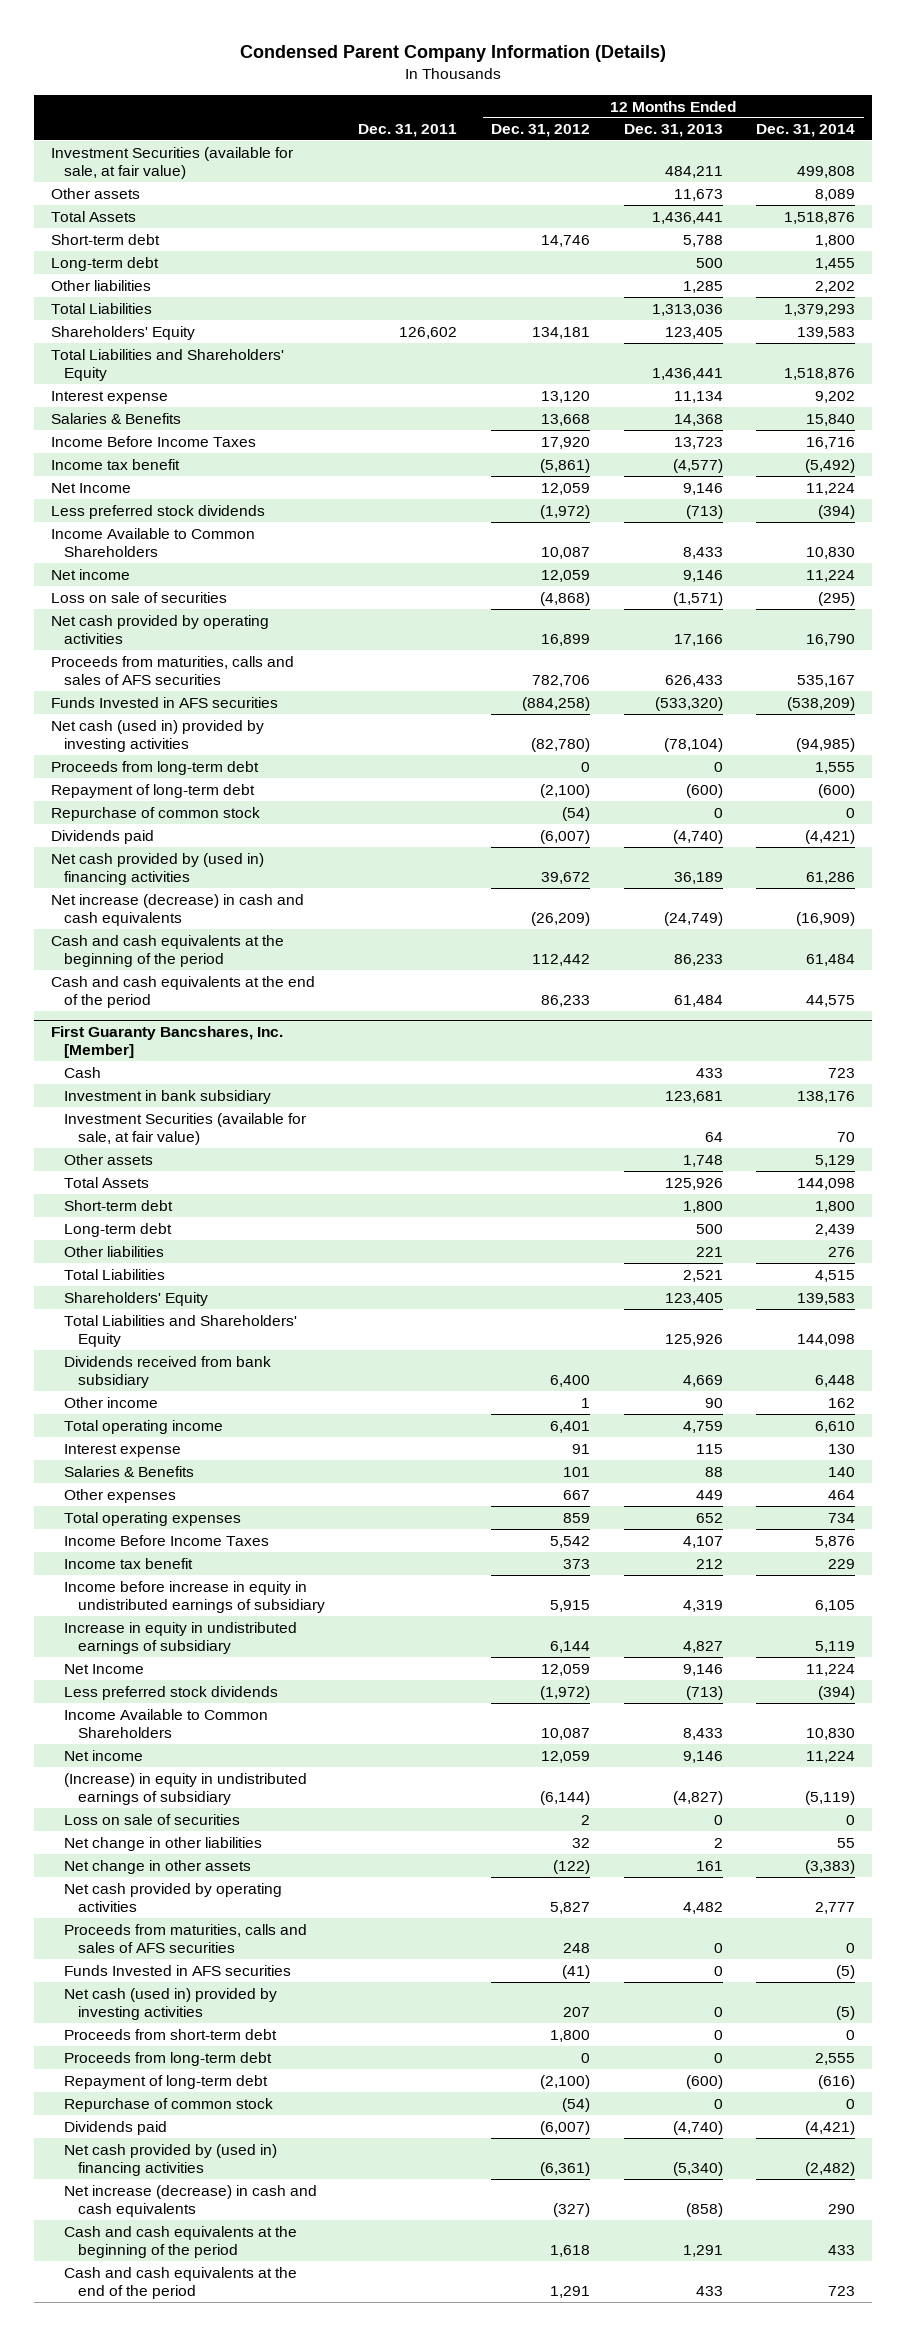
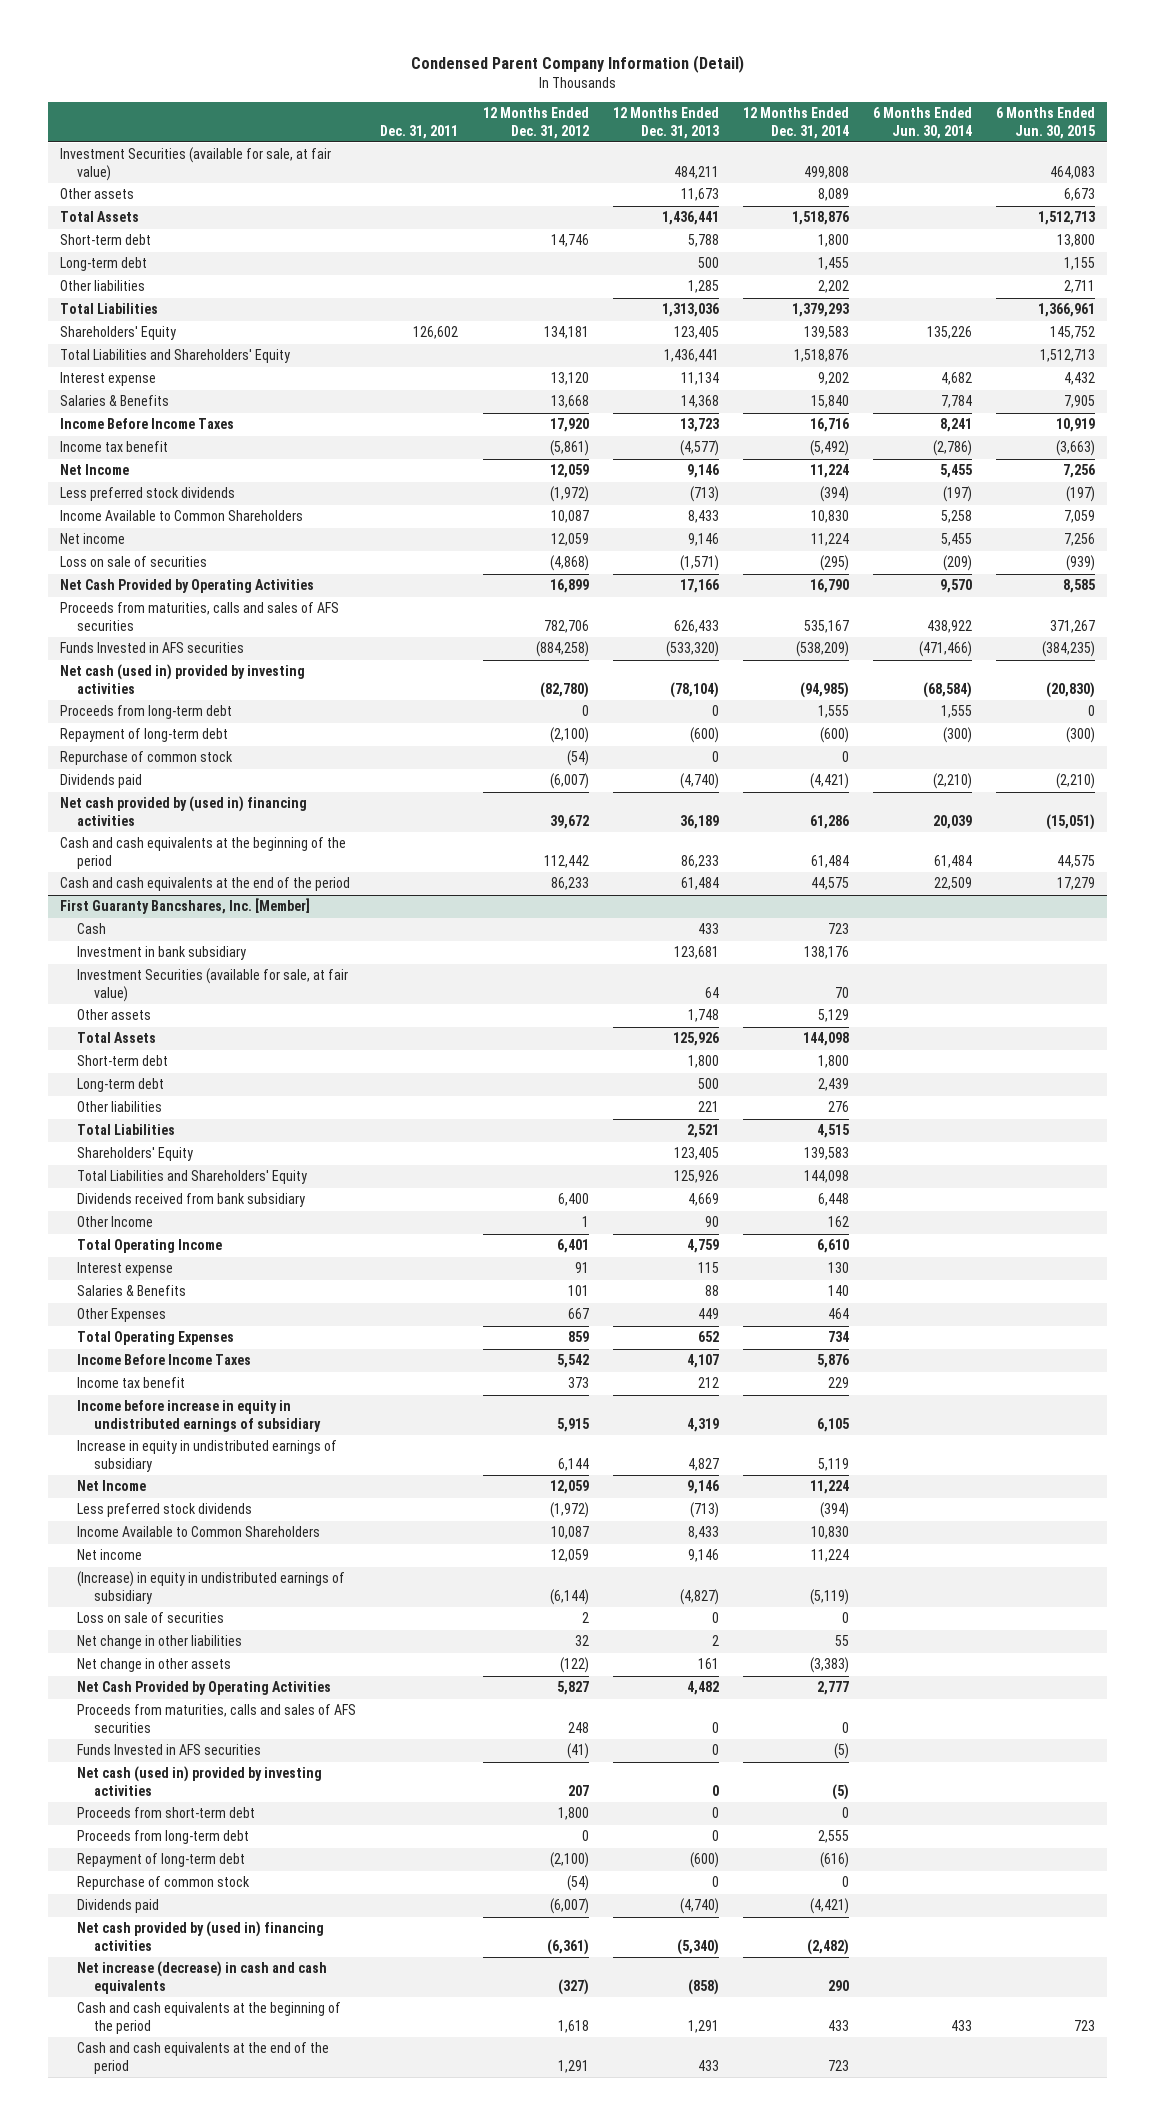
- Condensed Parent Company Information (Details)
+ Condensed Parent Company Information (Detail)
- | Dec. 31, 2011 | 12 Months Ended Dec. 31, 2012 | 12 Months Ended Dec. 31, 2013 | 12 Months Ended Dec. 31, 2014
+ | Dec. 31, 2011 | 12 Months Ended Dec. 31, 2012 | 12 Months Ended Dec. 31, 2013 | 12 Months Ended Dec. 31, 2014 | 6 Months Ended Jun. 30, 2014 | 6 Months Ended Jun. 30, 2015
- Net cash provided by operating activities | | 16,899 | 17,166 | 16,790
+ Net Cash Provided by Operating Activities | | 16,899 | 17,166 | 16,790 | 9,570 | 8,585
- Net increase (decrease) in cash and cash equivalents | | (26,209) | (24,749) | (16,909)
@ First Guaranty Bancshares, Inc. [Member]
- Other income | | 1 | 90 | 162
- Total operating income | | 6,401 | 4,759 | 6,610
+ Other Income | | 1 | 90 | 162 | |
+ Total Operating Income | | 6,401 | 4,759 | 6,610 | |
- Other expenses | | 667 | 449 | 464
- Total operating expenses | | 859 | 652 | 734
+ Other Expenses | | 667 | 449 | 464 | |
+ Total Operating Expenses | | 859 | 652 | 734 | |
- Net cash provided by operating activities | | 5,827 | 4,482 | 2,777
+ Net Cash Provided by Operating Activities | | 5,827 | 4,482 | 2,777 | |

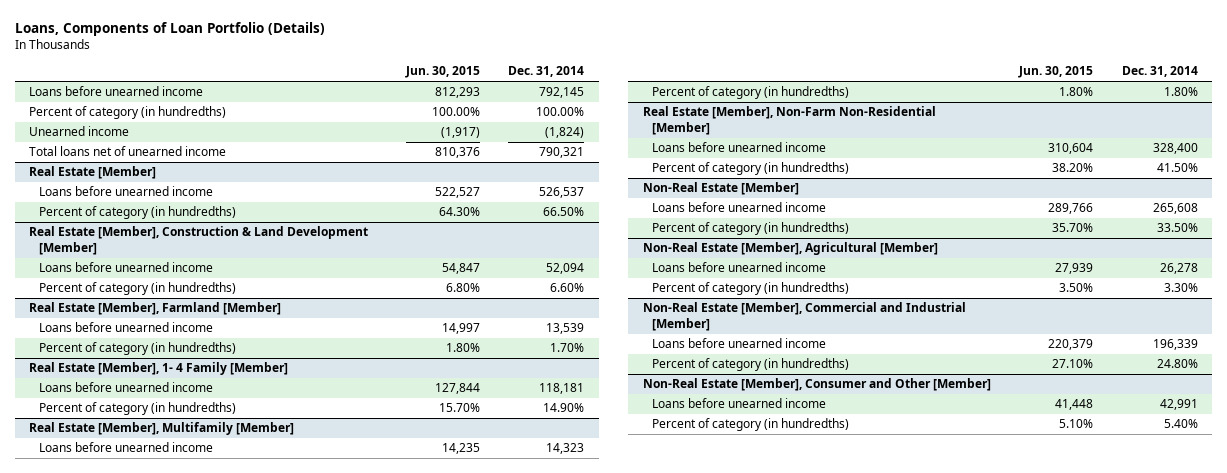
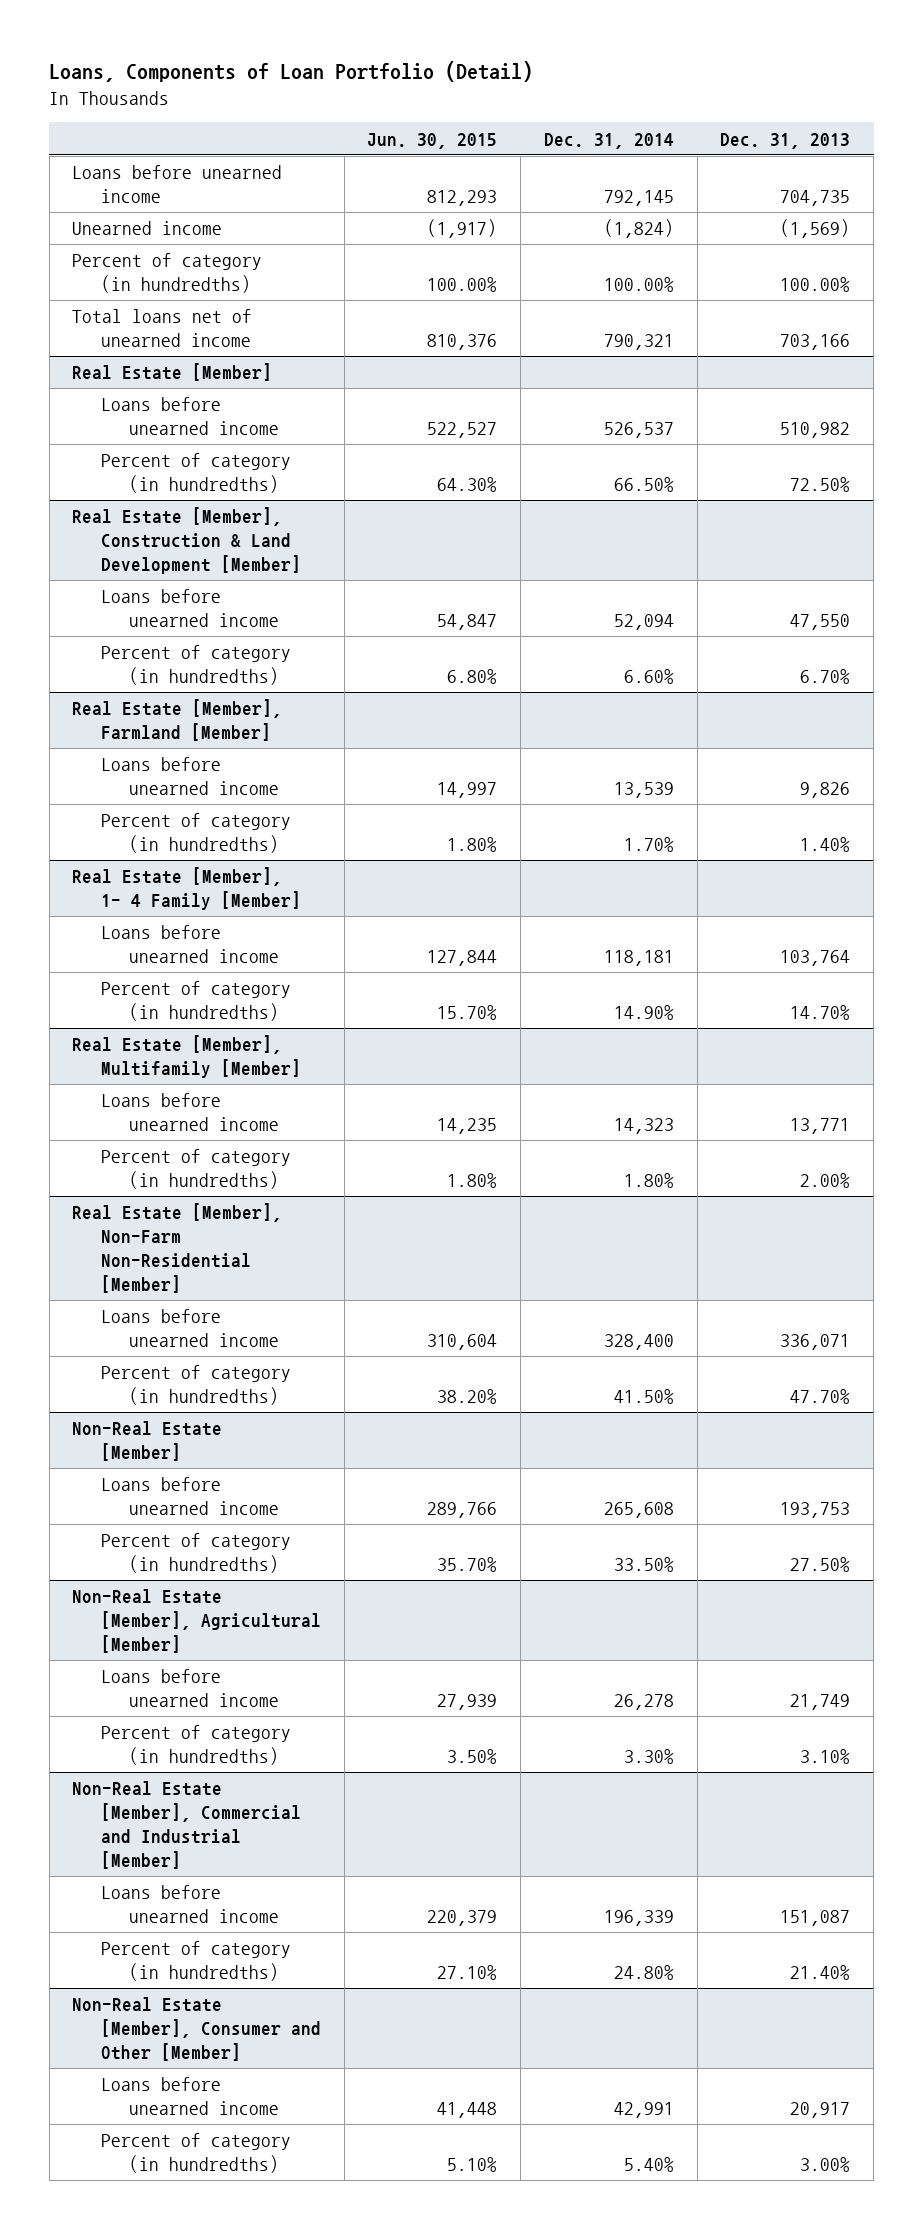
- Loans, Components of Loan Portfolio (Details)
+ Loans, Components of Loan Portfolio (Detail)
- | Jun. 30, 2015 | Dec. 31, 2014
+ | Jun. 30, 2015 | Dec. 31, 2014 | Dec. 31, 2013
moved down: Percent of category (in hundredths) | 100.00% | 100.00% | 100.00%

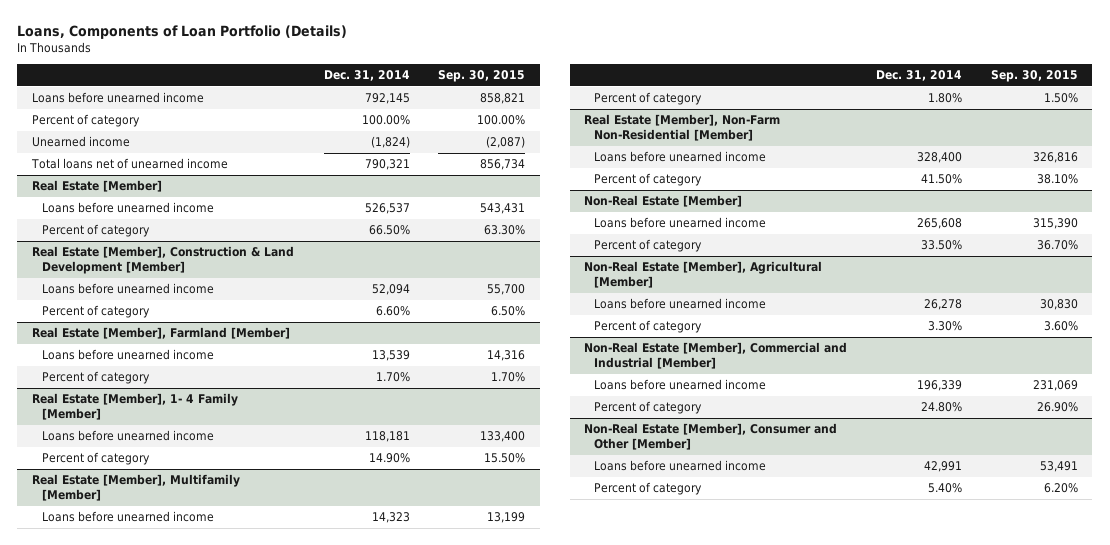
- Loans, Components of Loan Portfolio (Detail)
+ Loans, Components of Loan Portfolio (Details)
- | Jun. 30, 2015 | Dec. 31, 2014 | Dec. 31, 2013
+ | Dec. 31, 2014 | Sep. 30, 2015
+ Percent of category | 100.00% | 100.00%
- Percent of category (in hundredths) | 100.00% | 100.00% | 100.00%
@ Real Estate [Member]
- Percent of category (in hundredths) | 64.30% | 66.50% | 72.50%
+ Percent of category | 66.50% | 63.30%
@ Real Estate [Member], Construction & Land Development [Member]
- Percent of category (in hundredths) | 6.80% | 6.60% | 6.70%
+ Percent of category | 6.60% | 6.50%
@ Real Estate [Member], Farmland [Member]
- Percent of category (in hundredths) | 1.80% | 1.70% | 1.40%
+ Percent of category | 1.70% | 1.70%
@ Real Estate [Member], 1- 4 Family [Member]
- Percent of category (in hundredths) | 15.70% | 14.90% | 14.70%
+ Percent of category | 14.90% | 15.50%
@ Real Estate [Member], Multifamily [Member]
- Percent of category (in hundredths) | 1.80% | 1.80% | 2.00%
+ Percent of category | 1.80% | 1.50%
@ Real Estate [Member], Non-Farm Non-Residential [Member]
- Percent of category (in hundredths) | 38.20% | 41.50% | 47.70%
+ Percent of category | 41.50% | 38.10%
@ Non-Real Estate [Member]
- Percent of category (in hundredths) | 35.70% | 33.50% | 27.50%
+ Percent of category | 33.50% | 36.70%
@ Non-Real Estate [Member], Agricultural [Member]
- Percent of category (in hundredths) | 3.50% | 3.30% | 3.10%
+ Percent of category | 3.30% | 3.60%
@ Non-Real Estate [Member], Commercial and Industrial [Member]
- Percent of category (in hundredths) | 27.10% | 24.80% | 21.40%
+ Percent of category | 24.80% | 26.90%
@ Non-Real Estate [Member], Consumer and Other [Member]
- Percent of category (in hundredths) | 5.10% | 5.40% | 3.00%
+ Percent of category | 5.40% | 6.20%

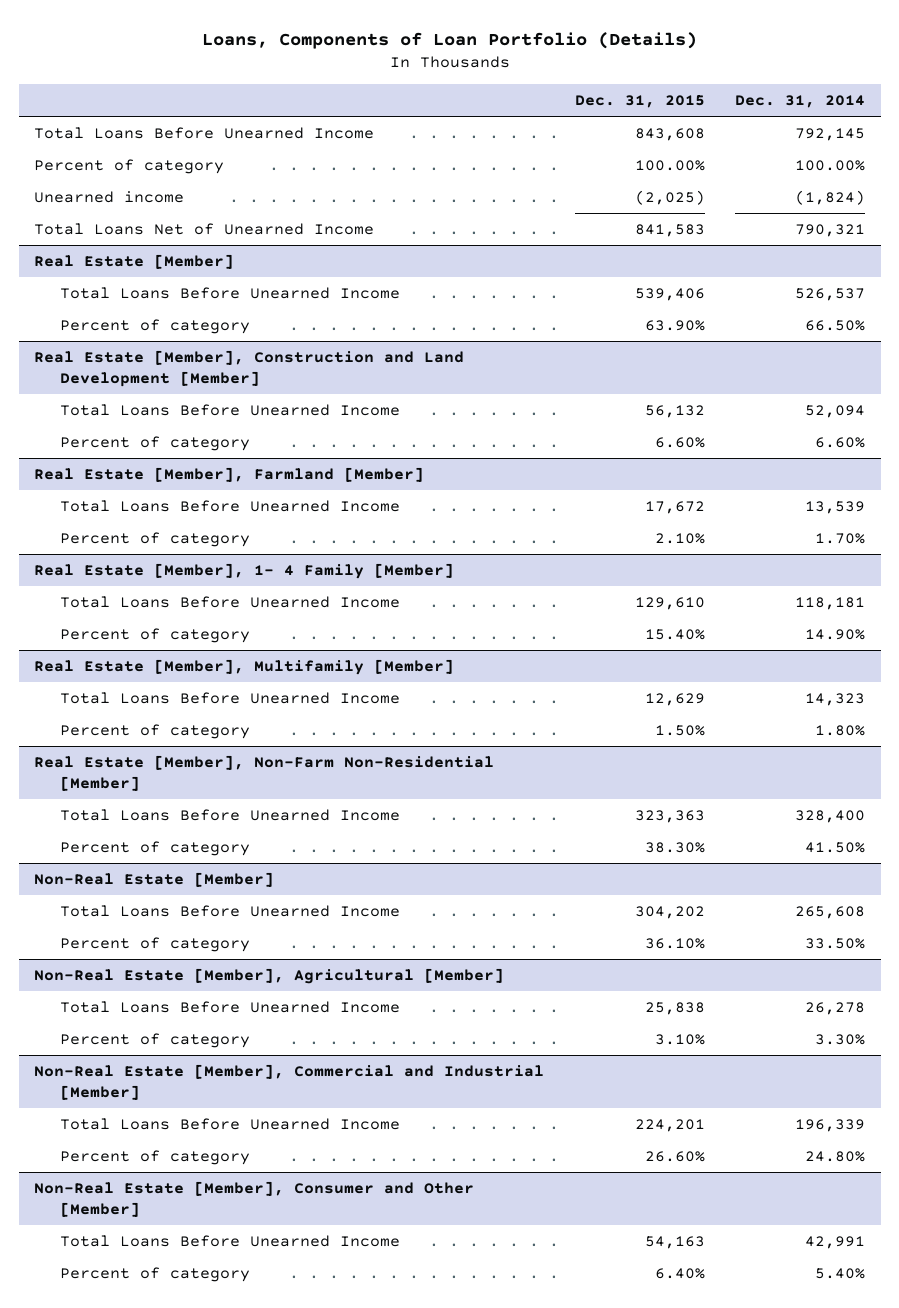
- | Dec. 31, 2014 | Sep. 30, 2015
+ | Dec. 31, 2015 | Dec. 31, 2014
- Loans before unearned income | 792,145 | 858,821
+ Total Loans Before Unearned Income | 843,608 | 792,145
- Total loans net of unearned income | 790,321 | 856,734
+ Total Loans Net of Unearned Income | 841,583 | 790,321
@ Real Estate [Member]
- Loans before unearned income | 526,537 | 543,431
+ Total Loans Before Unearned Income | 539,406 | 526,537
- Real Estate [Member], Construction & Land Development [Member]
- Loans before unearned income | 52,094 | 55,700
+ Real Estate [Member], Construction and Land Development [Member]
+ Total Loans Before Unearned Income | 56,132 | 52,094
@ Real Estate [Member], Farmland [Member]
- Loans before unearned income | 13,539 | 14,316
+ Total Loans Before Unearned Income | 17,672 | 13,539
@ Real Estate [Member], 1- 4 Family [Member]
- Loans before unearned income | 118,181 | 133,400
+ Total Loans Before Unearned Income | 129,610 | 118,181
@ Real Estate [Member], Multifamily [Member]
- Loans before unearned income | 14,323 | 13,199
+ Total Loans Before Unearned Income | 12,629 | 14,323
@ Real Estate [Member], Non-Farm Non-Residential [Member]
- Loans before unearned income | 328,400 | 326,816
+ Total Loans Before Unearned Income | 323,363 | 328,400
@ Non-Real Estate [Member]
- Loans before unearned income | 265,608 | 315,390
+ Total Loans Before Unearned Income | 304,202 | 265,608
@ Non-Real Estate [Member], Agricultural [Member]
- Loans before unearned income | 26,278 | 30,830
+ Total Loans Before Unearned Income | 25,838 | 26,278
@ Non-Real Estate [Member], Commercial and Industrial [Member]
- Loans before unearned income | 196,339 | 231,069
+ Total Loans Before Unearned Income | 224,201 | 196,339
@ Non-Real Estate [Member], Consumer and Other [Member]
- Loans before unearned income | 42,991 | 53,491
+ Total Loans Before Unearned Income | 54,163 | 42,991

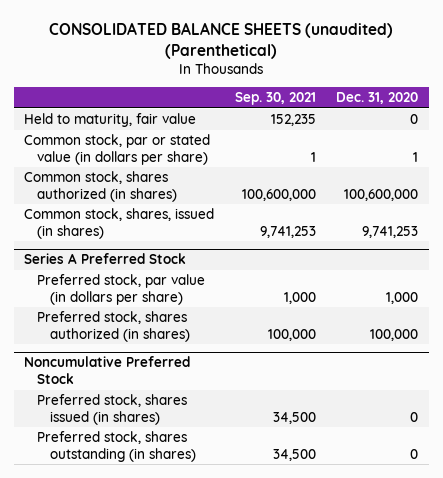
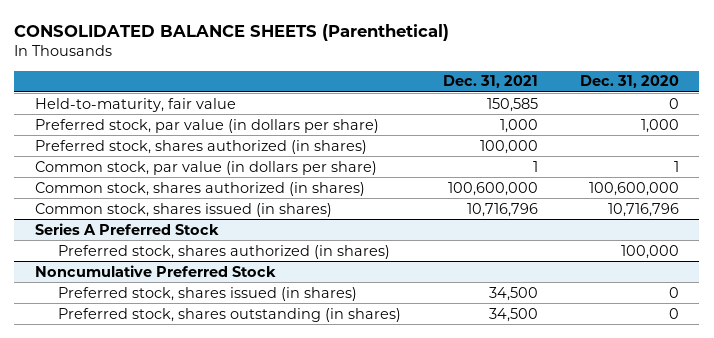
- CONSOLIDATED BALANCE SHEETS (unaudited) (Parenthetical)
+ CONSOLIDATED BALANCE SHEETS (Parenthetical)
- | Sep. 30, 2021 | Dec. 31, 2020
+ | Dec. 31, 2021 | Dec. 31, 2020
- Held to maturity, fair value | 152,235 | 0
- Common stock, par or stated value (in dollars per share) | 1 | 1
+ Held-to-maturity, fair value | 150,585 | 0
+ Preferred stock, par value (in dollars per share) | 1,000 | 1,000
+ Preferred stock, shares authorized (in shares) | 100,000 |
+ Common stock, par value (in dollars per share) | 1 | 1
- Common stock, shares, issued (in shares) | 9,741,253 | 9,741,253
+ Common stock, shares issued (in shares) | 10,716,796 | 10,716,796
@ Series A Preferred Stock
- Preferred stock, par value (in dollars per share) | 1,000 | 1,000

